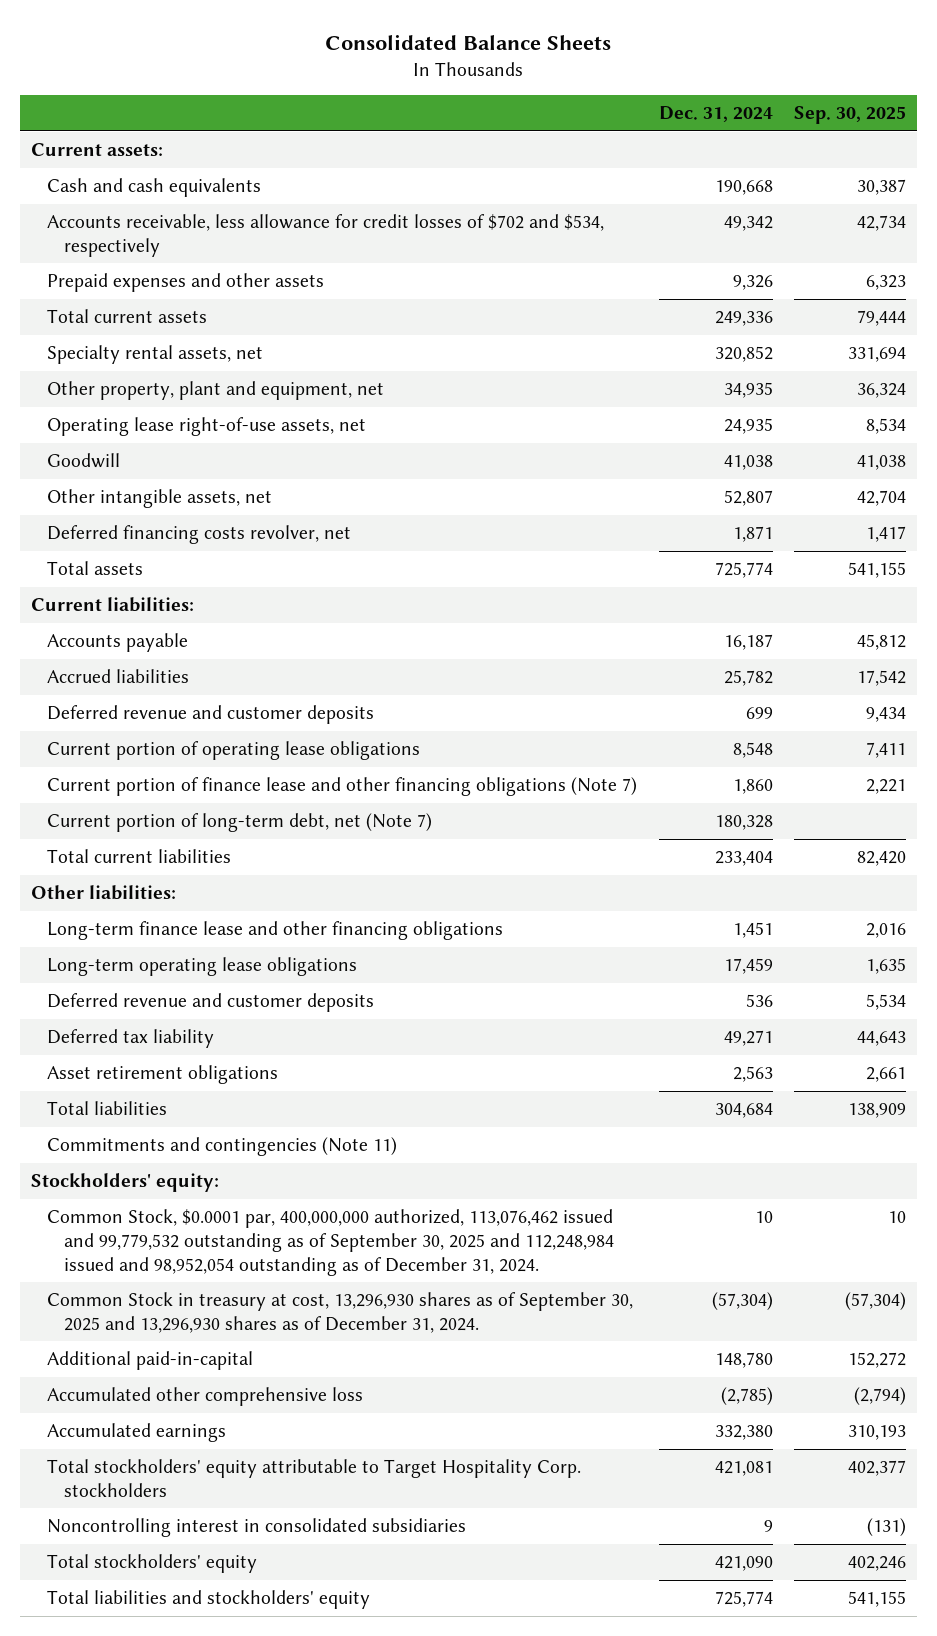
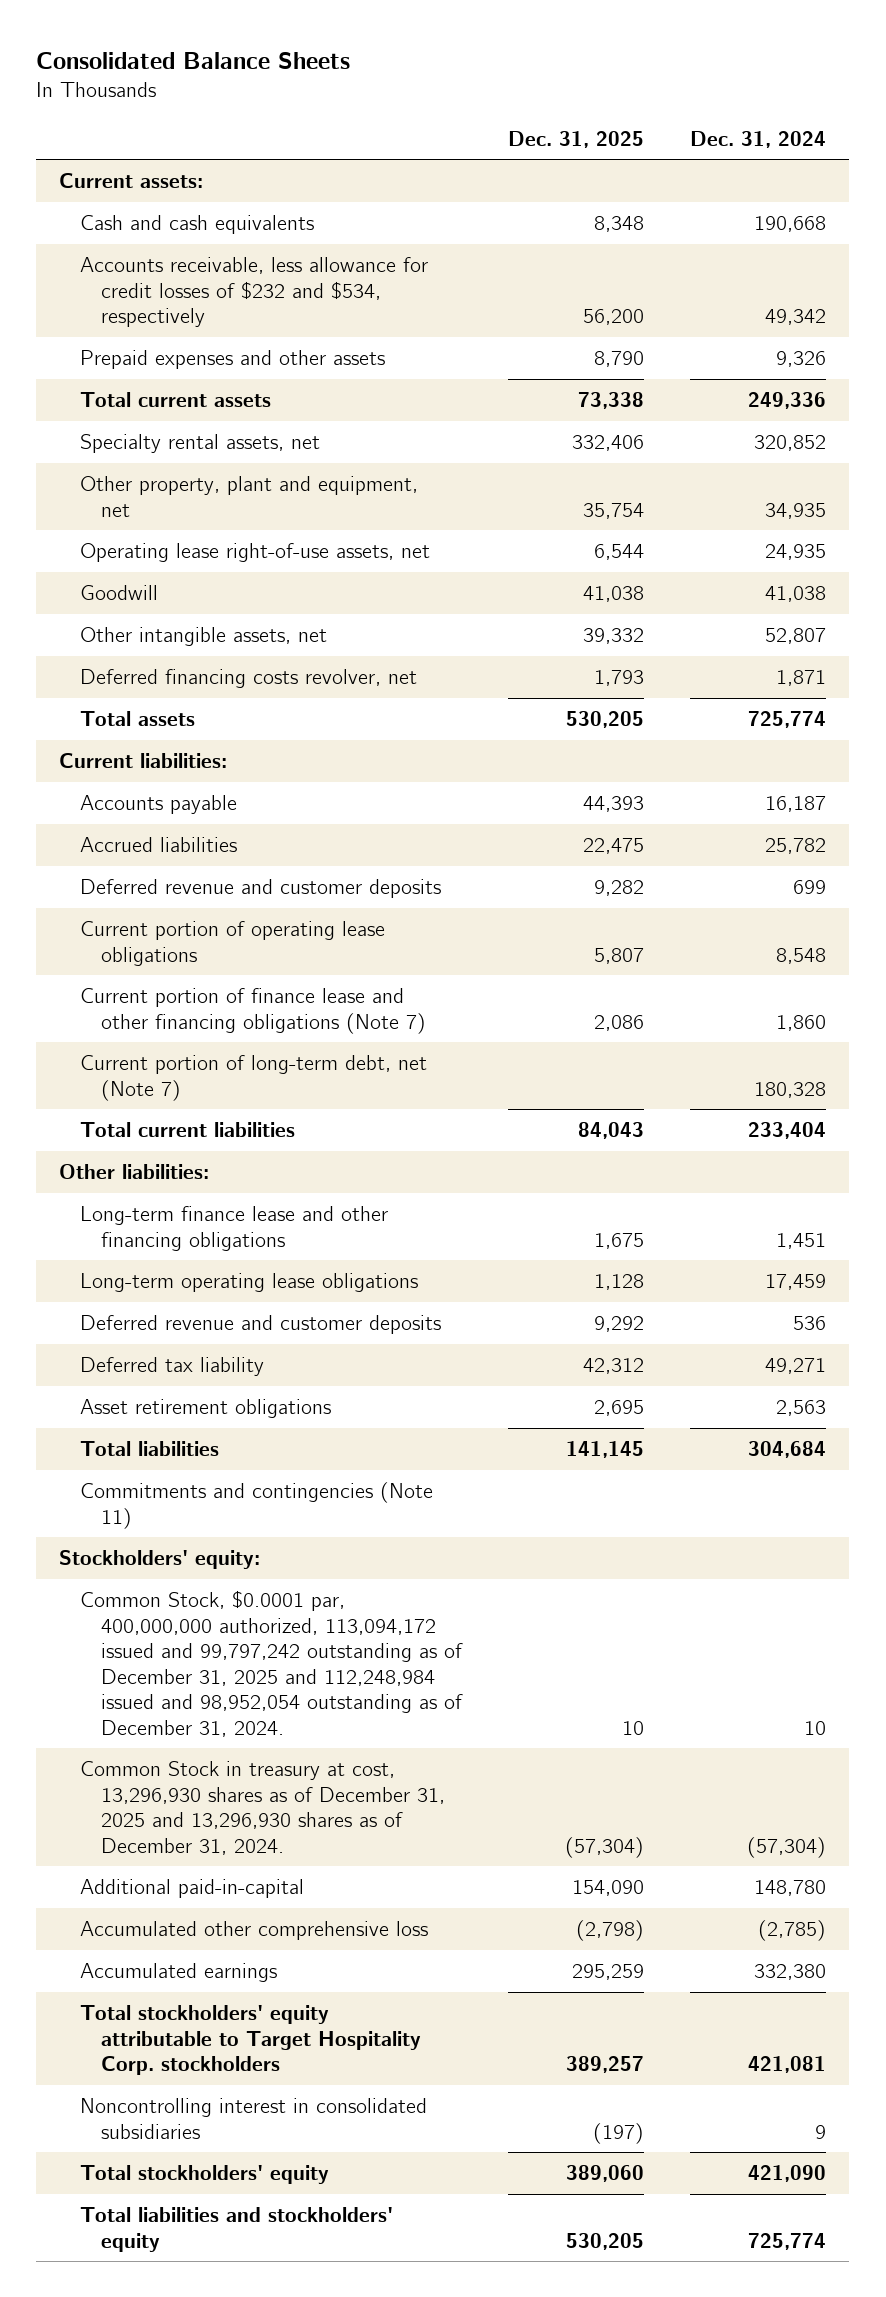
- | Dec. 31, 2024 | Sep. 30, 2025
+ | Dec. 31, 2025 | Dec. 31, 2024
- Accounts receivable, less allowance for credit losses of $702 and $534, respectively | 49,342 | 42,734
+ Accounts receivable, less allowance for credit losses of $232 and $534, respectively | 56,200 | 49,342
- Common Stock, $0.0001 par, 400,000,000 authorized, 113,076,462 issued and 99,779,532 outstanding as of September 30, 2025 and 112,248,984 issued and 98,952,054 outstanding as of December 31, 2024. | 10 | 10
- Common Stock in treasury at cost, 13,296,930 shares as of September 30, 2025 and 13,296,930 shares as of December 31, 2024. | (57,304) | (57,304)
+ Common Stock, $0.0001 par, 400,000,000 authorized, 113,094,172 issued and 99,797,242 outstanding as of December 31, 2025 and 112,248,984 issued and 98,952,054 outstanding as of December 31, 2024. | 10 | 10
+ Common Stock in treasury at cost, 13,296,930 shares as of December 31, 2025 and 13,296,930 shares as of December 31, 2024. | (57,304) | (57,304)

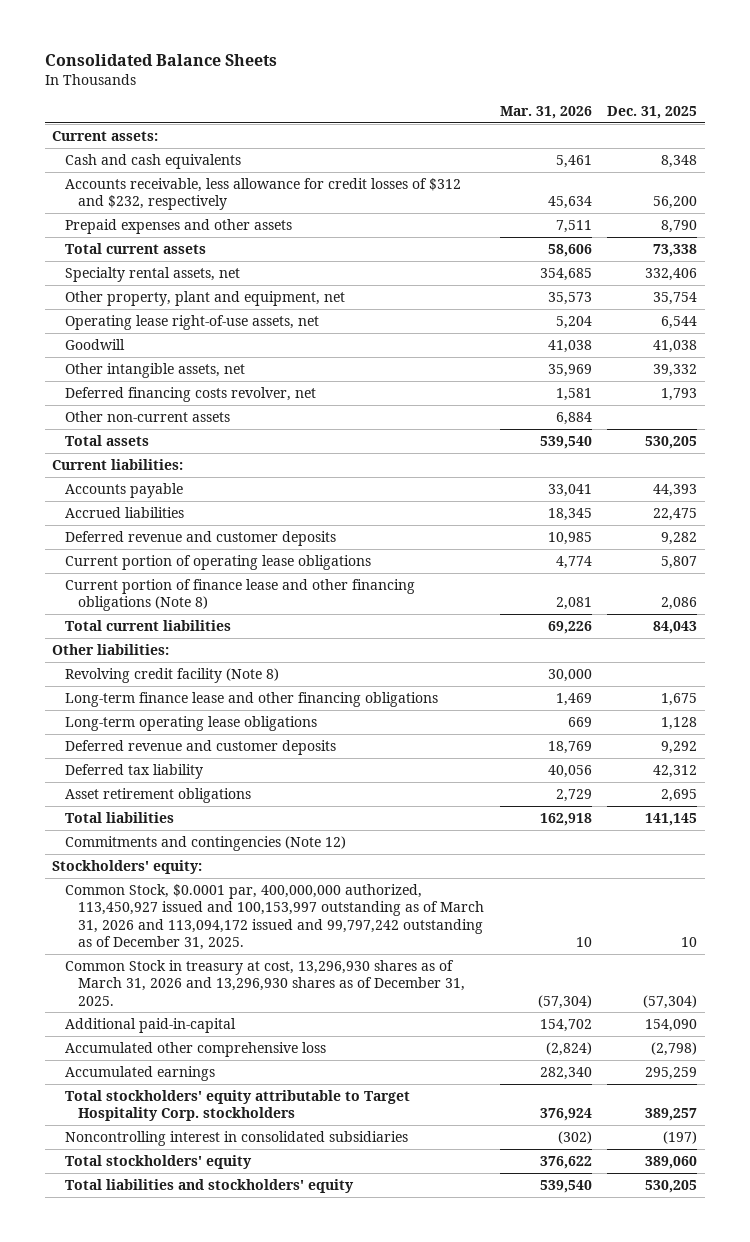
- | Dec. 31, 2025 | Dec. 31, 2024
+ | Mar. 31, 2026 | Dec. 31, 2025
- Accounts receivable, less allowance for credit losses of $232 and $534, respectively | 56,200 | 49,342
+ Accounts receivable, less allowance for credit losses of $312 and $232, respectively | 45,634 | 56,200
+ Other non-current assets | 6,884 |
- Current portion of finance lease and other financing obligations (Note 7) | 2,086 | 1,860
- Current portion of long-term debt, net (Note 7) | | 180,328
+ Current portion of finance lease and other financing obligations (Note 8) | 2,081 | 2,086
+ Revolving credit facility (Note 8) | 30,000 |
- Commitments and contingencies (Note 11)
+ Commitments and contingencies (Note 12)
- Common Stock, $0.0001 par, 400,000,000 authorized, 113,094,172 issued and 99,797,242 outstanding as of December 31, 2025 and 112,248,984 issued and 98,952,054 outstanding as of December 31, 2024. | 10 | 10
- Common Stock in treasury at cost, 13,296,930 shares as of December 31, 2025 and 13,296,930 shares as of December 31, 2024. | (57,304) | (57,304)
+ Common Stock, $0.0001 par, 400,000,000 authorized, 113,450,927 issued and 100,153,997 outstanding as of March 31, 2026 and 113,094,172 issued and 99,797,242 outstanding as of December 31, 2025. | 10 | 10
+ Common Stock in treasury at cost, 13,296,930 shares as of March 31, 2026 and 13,296,930 shares as of December 31, 2025. | (57,304) | (57,304)

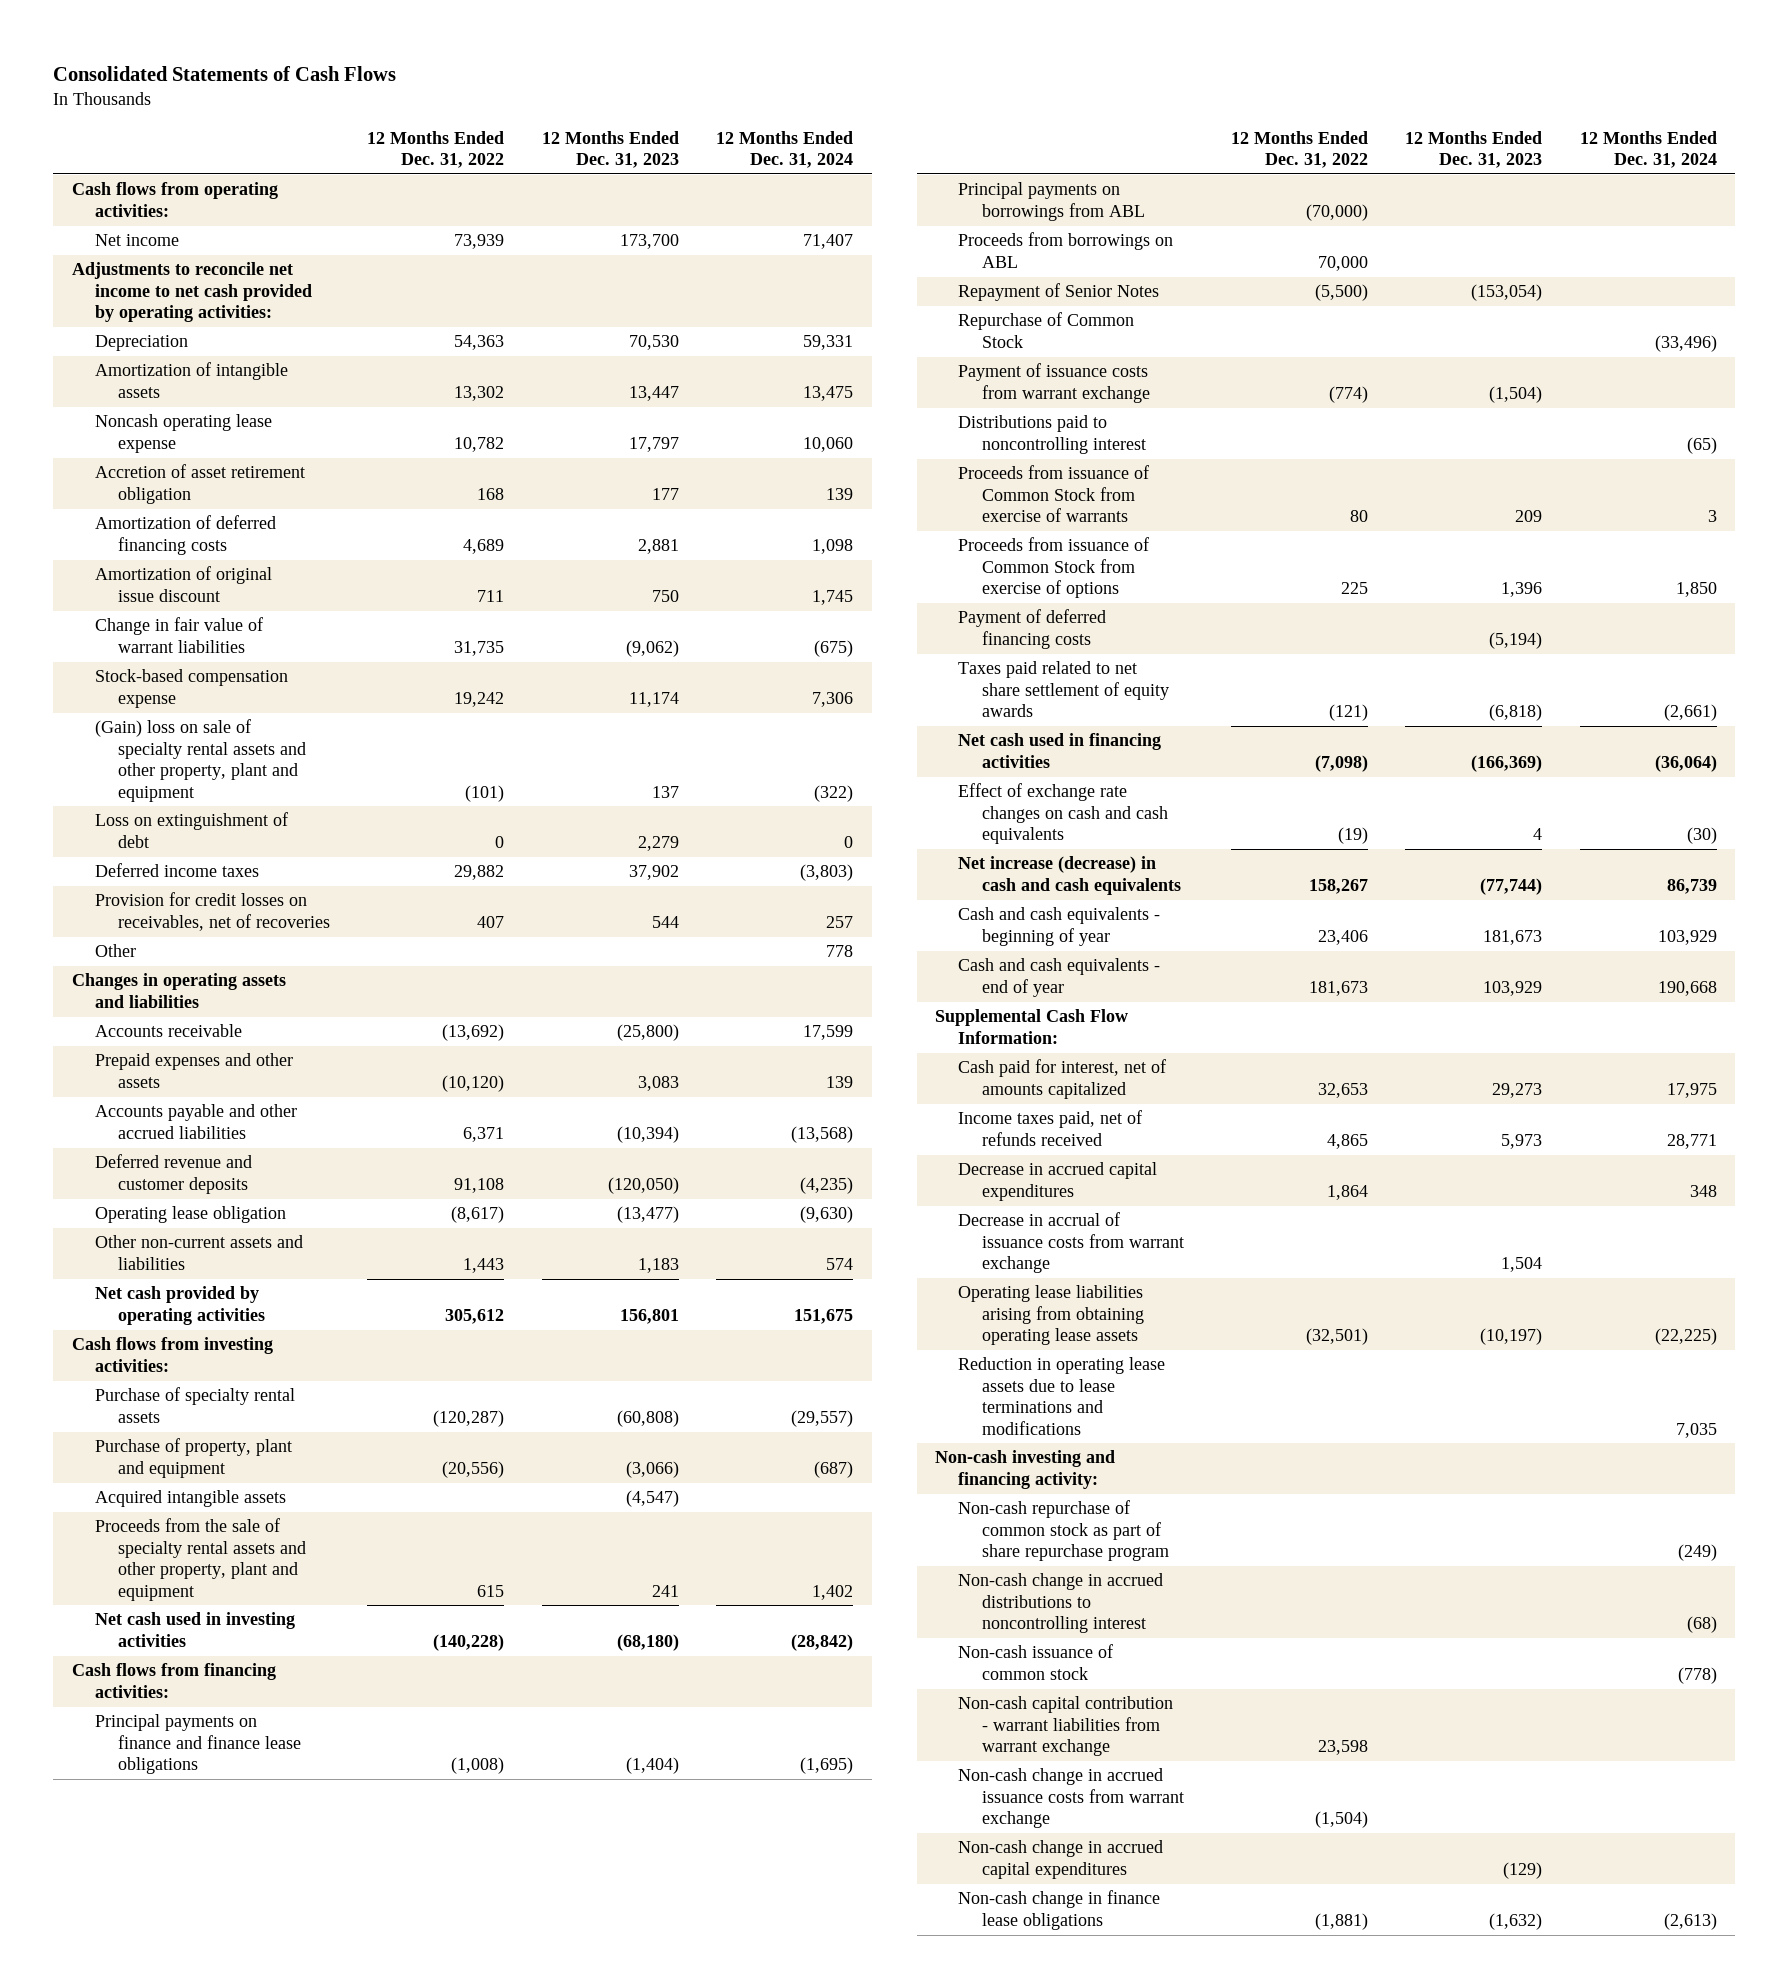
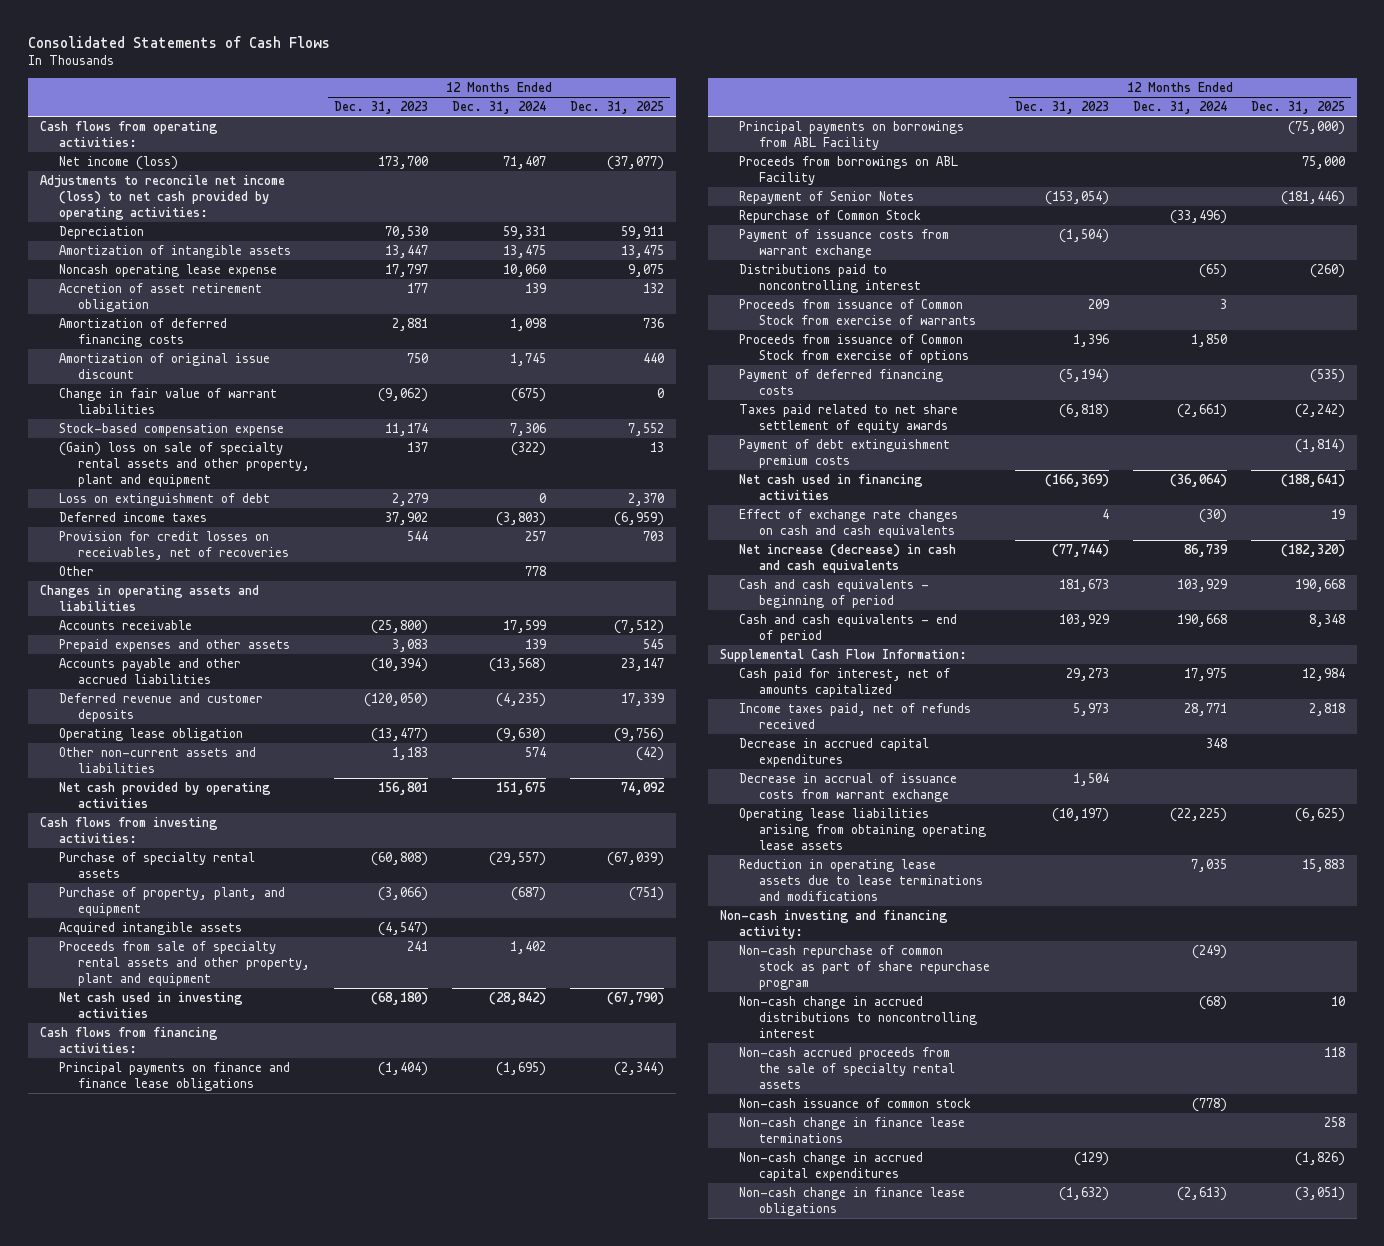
- | 12 Months Ended Dec. 31, 2022 | 12 Months Ended Dec. 31, 2023 | 12 Months Ended Dec. 31, 2024
+ | 12 Months Ended Dec. 31, 2023 | 12 Months Ended Dec. 31, 2024 | 12 Months Ended Dec. 31, 2025
- Net income | 73,939 | 173,700 | 71,407
- Adjustments to reconcile net income to net cash provided by operating activities:
+ Net income (loss) | 173,700 | 71,407 | (37,077)
+ Adjustments to reconcile net income (loss) to net cash provided by operating activities:
- Purchase of property, plant and equipment | (20,556) | (3,066) | (687)
+ Purchase of property, plant, and equipment | (3,066) | (687) | (751)
- Proceeds from the sale of specialty rental assets and other property, plant and equipment | 615 | 241 | 1,402
+ Proceeds from sale of specialty rental assets and other property, plant and equipment | 241 | 1,402 |
- Principal payments on borrowings from ABL | (70,000) | |
- Proceeds from borrowings on ABL | 70,000 | |
+ Principal payments on borrowings from ABL Facility | | | (75,000)
+ Proceeds from borrowings on ABL Facility | | | 75,000
+ Payment of debt extinguishment premium costs | | | (1,814)
- Cash and cash equivalents - beginning of year | 23,406 | 181,673 | 103,929
- Cash and cash equivalents - end of year | 181,673 | 103,929 | 190,668
+ Cash and cash equivalents - beginning of period | 181,673 | 103,929 | 190,668
+ Cash and cash equivalents - end of period | 103,929 | 190,668 | 8,348
+ Non-cash accrued proceeds from the sale of specialty rental assets | | | 118
- Non-cash capital contribution - warrant liabilities from warrant exchange | 23,598 | |
- Non-cash change in accrued issuance costs from warrant exchange | (1,504) | |
+ Non-cash change in finance lease terminations | | | 258

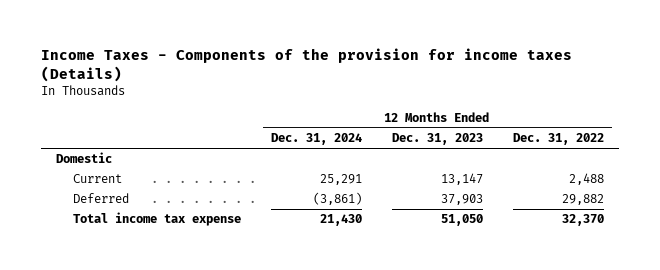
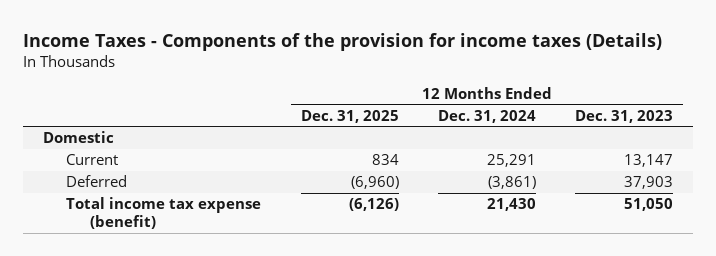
- | 12 Months Ended Dec. 31, 2024 | 12 Months Ended Dec. 31, 2023 | 12 Months Ended Dec. 31, 2022
+ | 12 Months Ended Dec. 31, 2025 | 12 Months Ended Dec. 31, 2024 | 12 Months Ended Dec. 31, 2023
- Total income tax expense | 21,430 | 51,050 | 32,370
+ Total income tax expense (benefit) | (6,126) | 21,430 | 51,050

